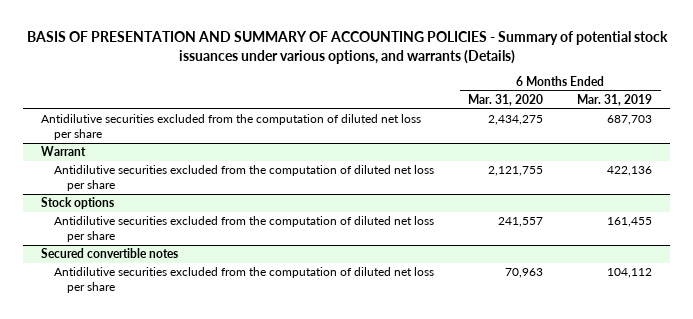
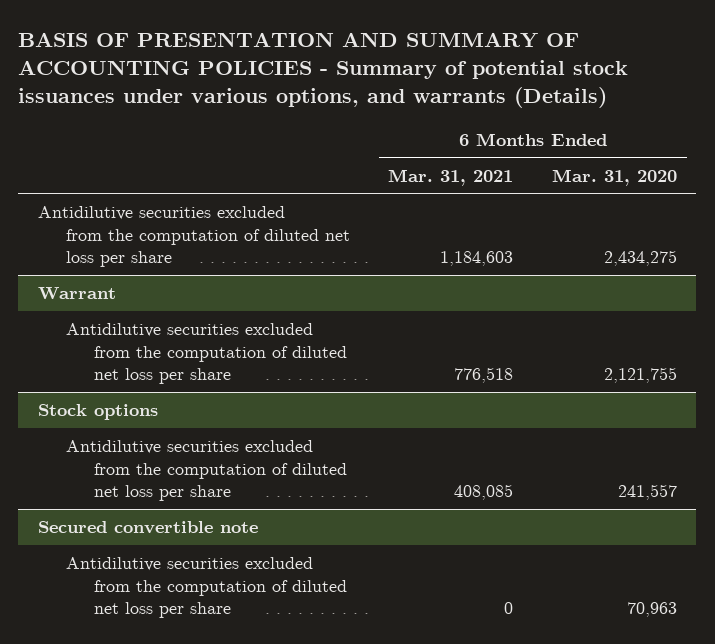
- | 6 Months Ended Mar. 31, 2020 | 6 Months Ended Mar. 31, 2019
+ | 6 Months Ended Mar. 31, 2021 | 6 Months Ended Mar. 31, 2020
- Secured convertible notes
+ Secured convertible note

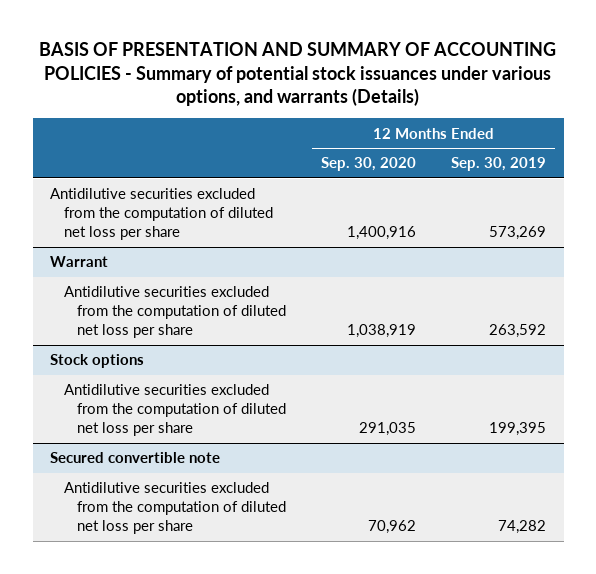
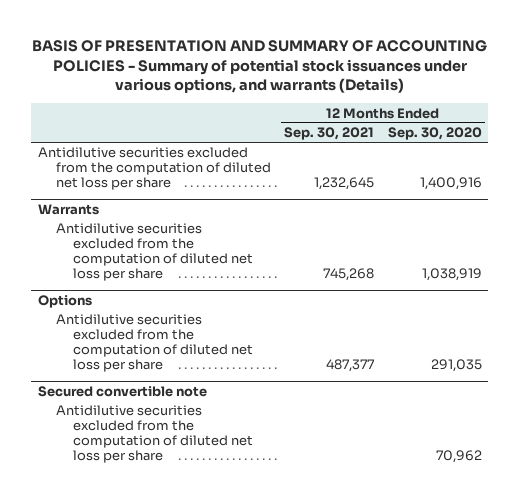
- | 12 Months Ended Sep. 30, 2020 | 12 Months Ended Sep. 30, 2019
+ | 12 Months Ended Sep. 30, 2021 | 12 Months Ended Sep. 30, 2020
- Warrant
+ Warrants
- Stock options
+ Options

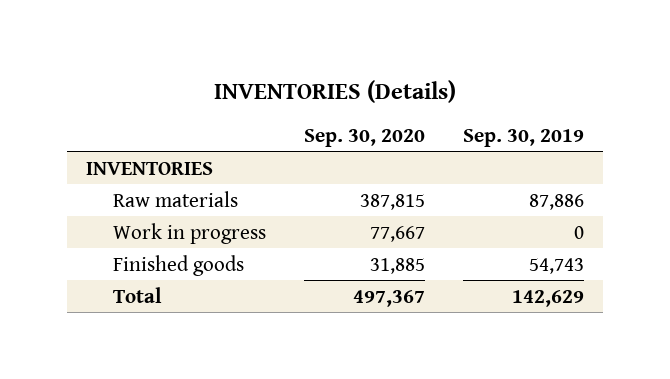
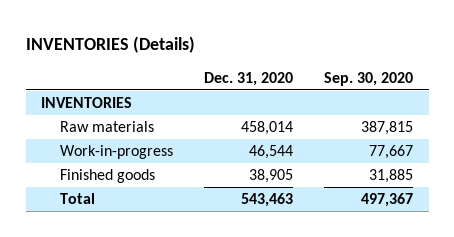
- | Sep. 30, 2020 | Sep. 30, 2019
+ | Dec. 31, 2020 | Sep. 30, 2020
- Work in progress | 77,667 | 0
+ Work-in-progress | 46,544 | 77,667

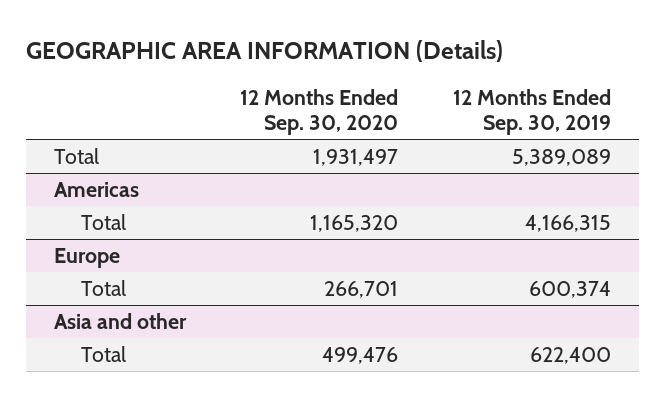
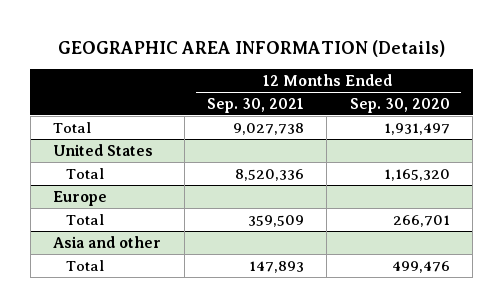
- | 12 Months Ended Sep. 30, 2020 | 12 Months Ended Sep. 30, 2019
+ | 12 Months Ended Sep. 30, 2021 | 12 Months Ended Sep. 30, 2020
- Americas
+ United States

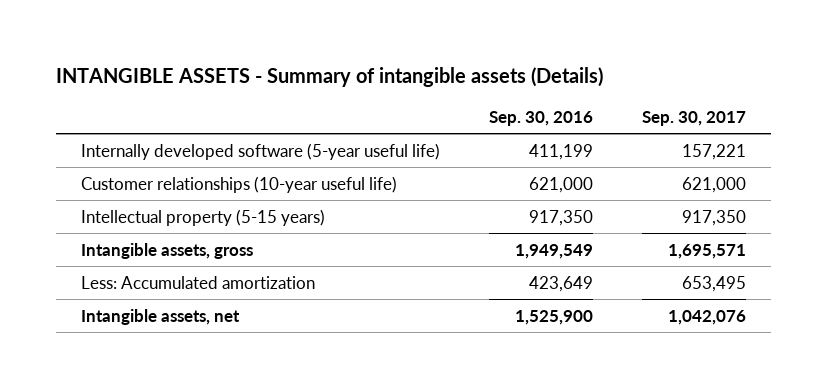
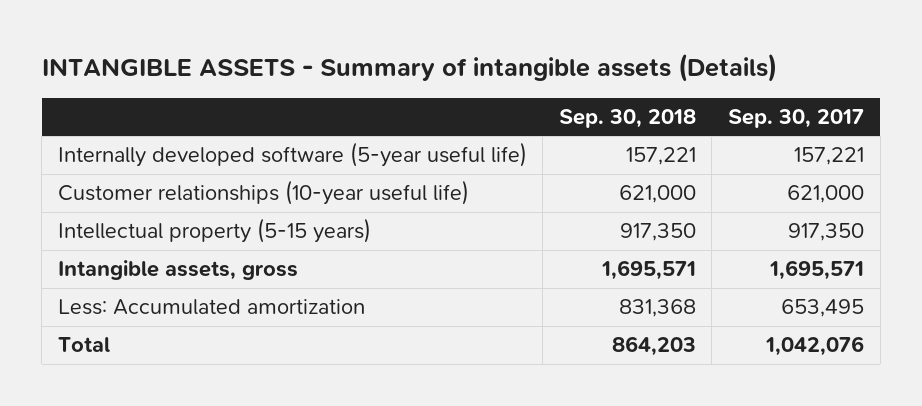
- | Sep. 30, 2016 | Sep. 30, 2017
+ | Sep. 30, 2018 | Sep. 30, 2017
- Intangible assets, net | 1,525,900 | 1,042,076
+ Total | 864,203 | 1,042,076

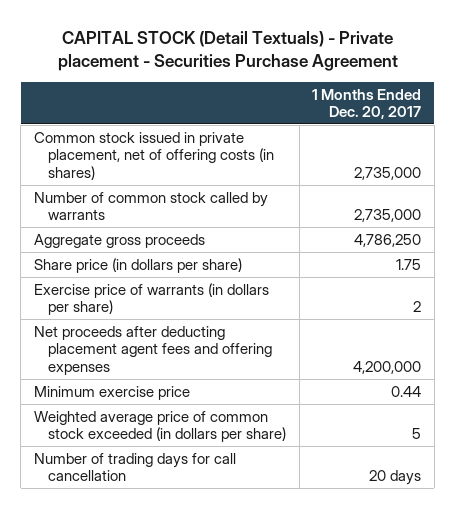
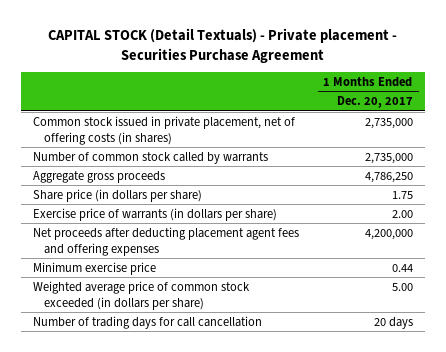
- Exercise price of warrants (in dollars per share) | 2
+ Exercise price of warrants (in dollars per share) | 2.00
- Weighted average price of common stock exceeded (in dollars per share) | 5
+ Weighted average price of common stock exceeded (in dollars per share) | 5.00

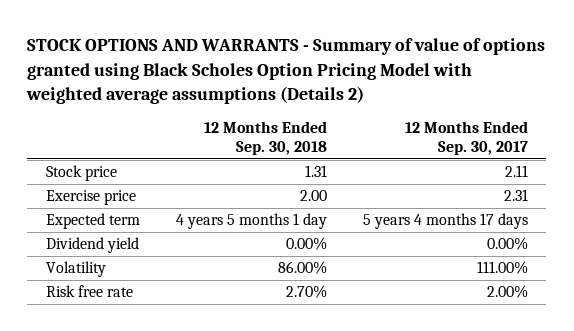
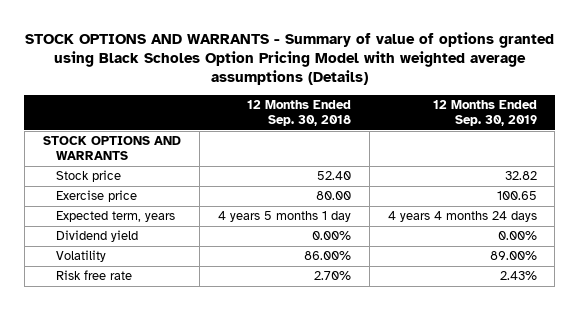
- STOCK OPTIONS AND WARRANTS - Summary of value of options granted using Black Scholes Option Pricing Model with weighted average assumptions (Details 2)
+ STOCK OPTIONS AND WARRANTS - Summary of value of options granted using Black Scholes Option Pricing Model with weighted average assumptions (Details)
- | 12 Months Ended Sep. 30, 2018 | 12 Months Ended Sep. 30, 2017
+ | 12 Months Ended Sep. 30, 2018 | 12 Months Ended Sep. 30, 2019
- Stock price | 1.31 | 2.11
- Exercise price | 2.00 | 2.31
- Expected term | 4 years 5 months 1 day | 5 years 4 months 17 days
+ STOCK OPTIONS AND WARRANTS
+ Stock price | 52.40 | 32.82
+ Exercise price | 80.00 | 100.65
+ Expected term, years | 4 years 5 months 1 day | 4 years 4 months 24 days

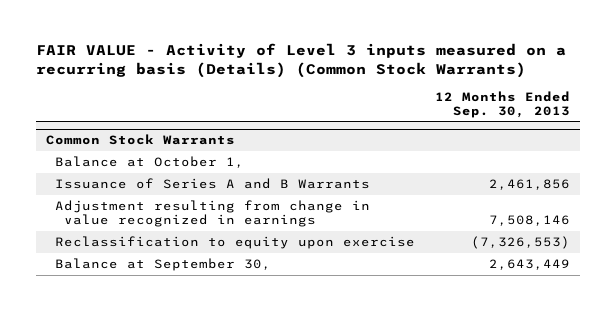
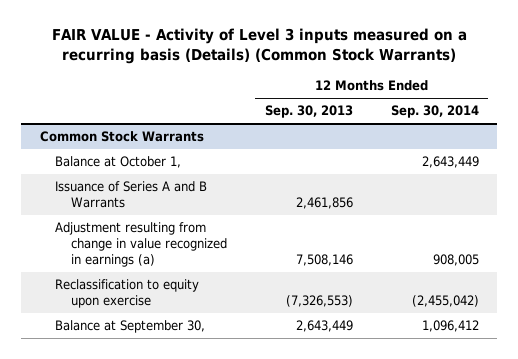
- | 12 Months Ended Sep. 30, 2013
+ | 12 Months Ended Sep. 30, 2013 | 12 Months Ended Sep. 30, 2014
@ Common Stock Warrants
- Adjustment resulting from change in value recognized in earnings | 7,508,146
+ Adjustment resulting from change in value recognized in earnings (a) | 7,508,146 | 908,005

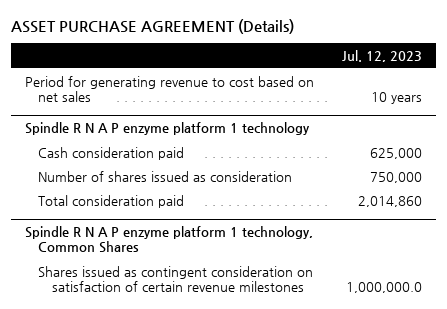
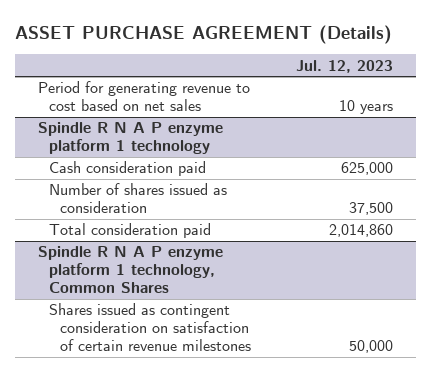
@ Spindle R N A P enzyme platform 1 technology
- Number of shares issued as consideration | 750,000
+ Number of shares issued as consideration | 37,500
@ Spindle R N A P enzyme platform 1 technology, Common Shares
- Shares issued as contingent consideration on satisfaction of certain revenue milestones | 1,000,000.0
+ Shares issued as contingent consideration on satisfaction of certain revenue milestones | 50,000

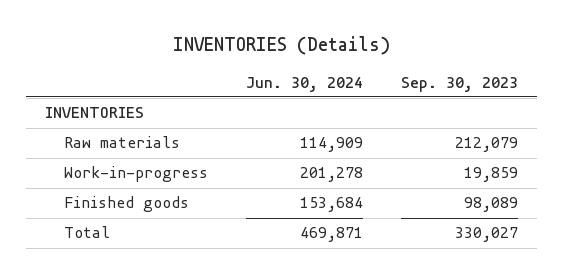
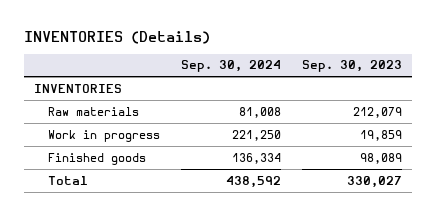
- | Jun. 30, 2024 | Sep. 30, 2023
+ | Sep. 30, 2024 | Sep. 30, 2023
- Work-in-progress | 201,278 | 19,859
+ Work in progress | 221,250 | 19,859

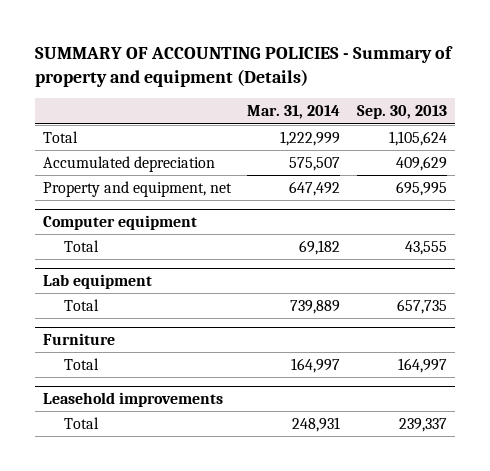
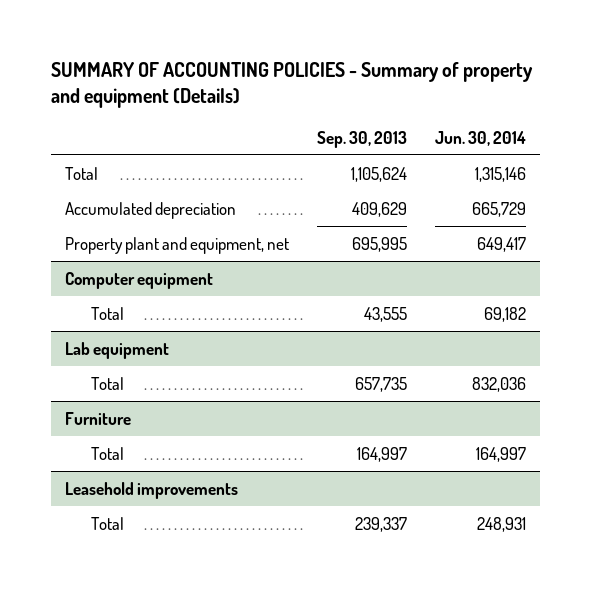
- | Mar. 31, 2014 | Sep. 30, 2013
+ | Sep. 30, 2013 | Jun. 30, 2014
- Property and equipment, net | 647,492 | 695,995
+ Property plant and equipment, net | 695,995 | 649,417

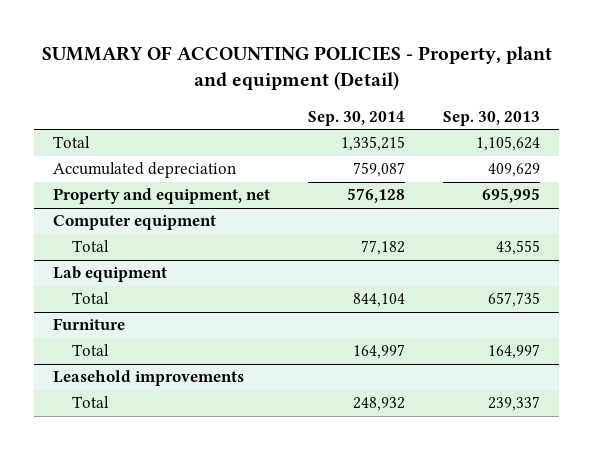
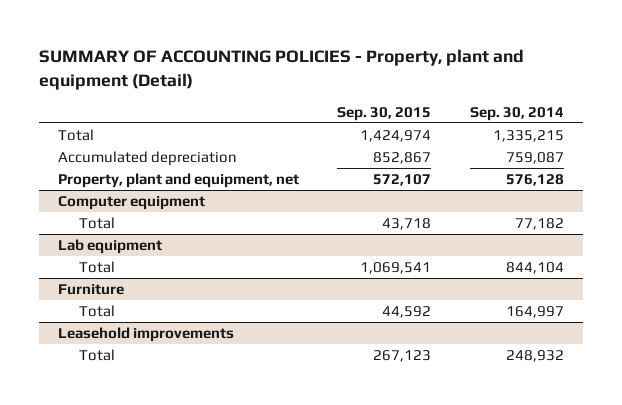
- | Sep. 30, 2014 | Sep. 30, 2013
+ | Sep. 30, 2015 | Sep. 30, 2014
- Property and equipment, net | 576,128 | 695,995
+ Property, plant and equipment, net | 572,107 | 576,128

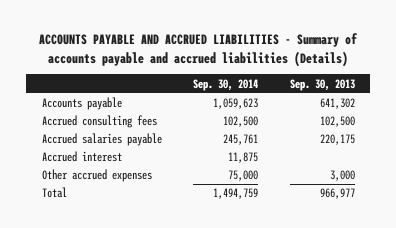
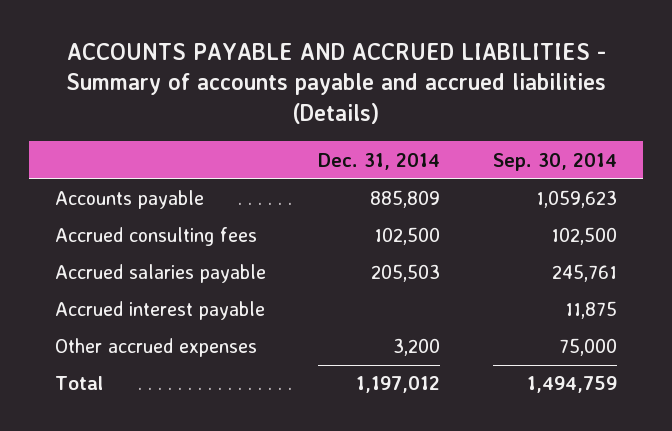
- | Sep. 30, 2014 | Sep. 30, 2013
+ | Dec. 31, 2014 | Sep. 30, 2014
- Accrued interest | 11,875 |
+ Accrued interest payable | | 11,875

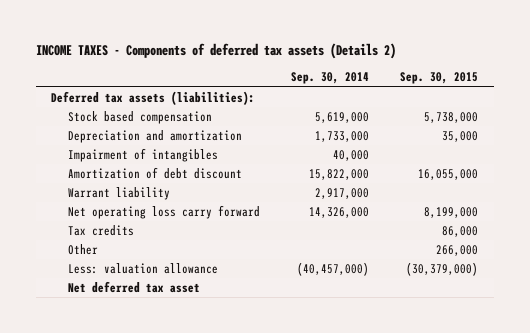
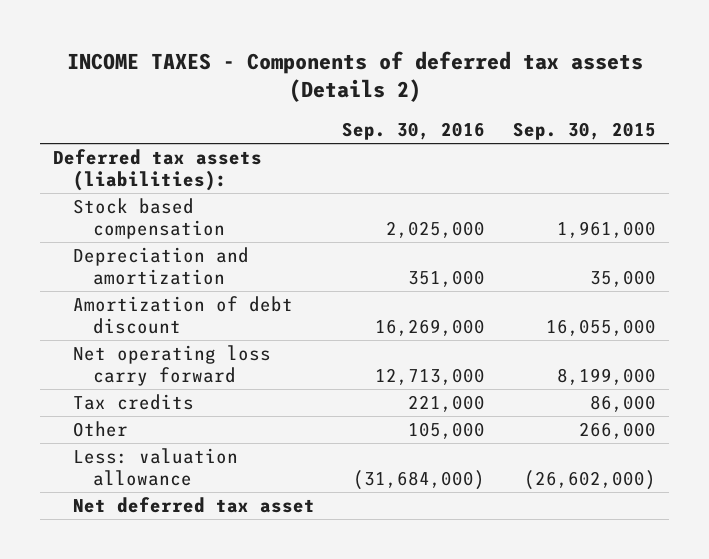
- | Sep. 30, 2014 | Sep. 30, 2015
+ | Sep. 30, 2016 | Sep. 30, 2015
- Stock based compensation | 5,619,000 | 5,738,000
+ Stock based compensation | 2,025,000 | 1,961,000
- Impairment of intangibles | 40,000 |
- Warrant liability | 2,917,000 |
- Less: valuation allowance | (40,457,000) | (30,379,000)
+ Less: valuation allowance | (31,684,000) | (26,602,000)

